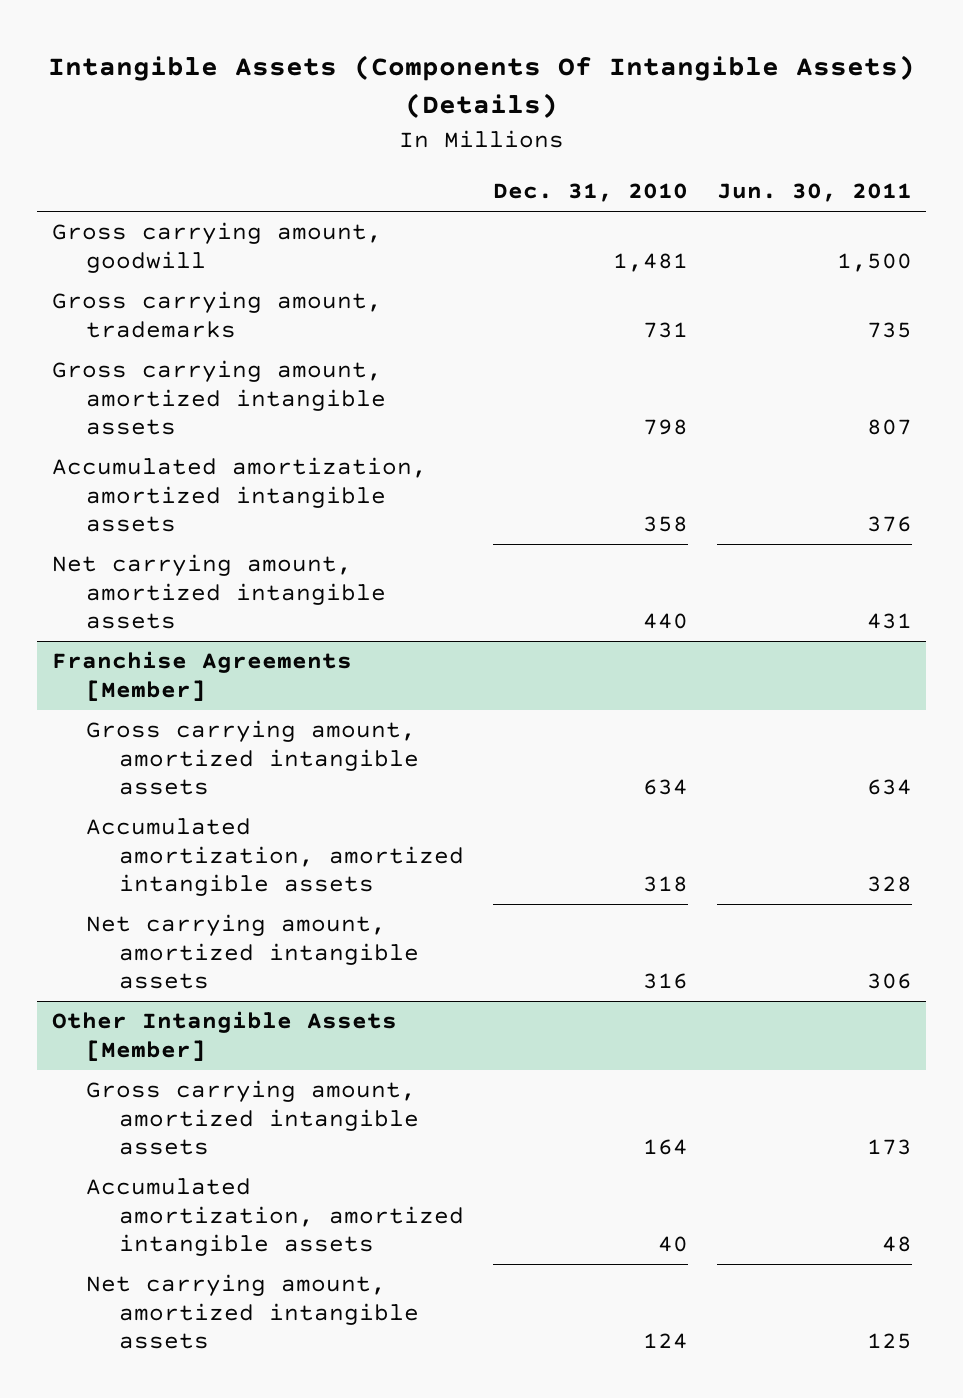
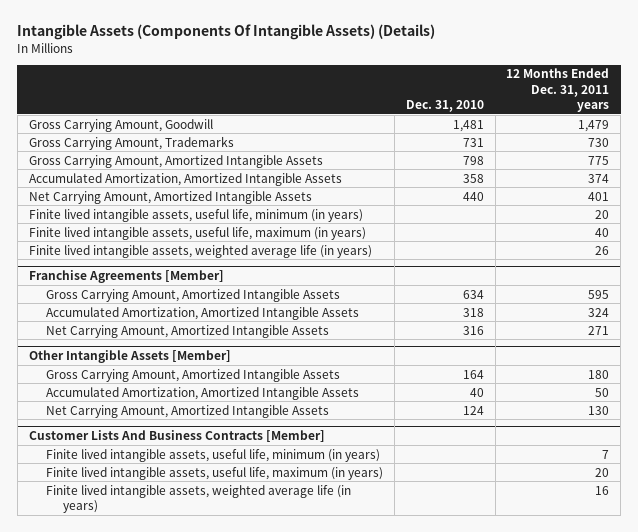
- | Dec. 31, 2010 | Jun. 30, 2011
+ | Dec. 31, 2010 | 12 Months Ended Dec. 31, 2011 years
- Gross carrying amount, goodwill | 1,481 | 1,500
- Gross carrying amount, trademarks | 731 | 735
- Gross carrying amount, amortized intangible assets | 798 | 807
- Accumulated amortization, amortized intangible assets | 358 | 376
- Net carrying amount, amortized intangible assets | 440 | 431
+ Gross Carrying Amount, Goodwill | 1,481 | 1,479
+ Gross Carrying Amount, Trademarks | 731 | 730
+ Gross Carrying Amount, Amortized Intangible Assets | 798 | 775
+ Accumulated Amortization, Amortized Intangible Assets | 358 | 374
+ Net Carrying Amount, Amortized Intangible Assets | 440 | 401
+ Finite lived intangible assets, useful life, minimum (in years) | | 20
+ Finite lived intangible assets, useful life, maximum (in years) | | 40
+ Finite lived intangible assets, weighted average life (in years) | | 26
@ Franchise Agreements [Member]
- Gross carrying amount, amortized intangible assets | 634 | 634
- Accumulated amortization, amortized intangible assets | 318 | 328
- Net carrying amount, amortized intangible assets | 316 | 306
+ Gross Carrying Amount, Amortized Intangible Assets | 634 | 595
+ Accumulated Amortization, Amortized Intangible Assets | 318 | 324
+ Net Carrying Amount, Amortized Intangible Assets | 316 | 271
@ Other Intangible Assets [Member]
- Gross carrying amount, amortized intangible assets | 164 | 173
- Accumulated amortization, amortized intangible assets | 40 | 48
- Net carrying amount, amortized intangible assets | 124 | 125
+ Gross Carrying Amount, Amortized Intangible Assets | 164 | 180
+ Accumulated Amortization, Amortized Intangible Assets | 40 | 50
+ Net Carrying Amount, Amortized Intangible Assets | 124 | 130
+ Customer Lists And Business Contracts [Member]
+ Finite lived intangible assets, useful life, minimum (in years) | | 7
+ Finite lived intangible assets, useful life, maximum (in years) | | 20
+ Finite lived intangible assets, weighted average life (in years) | | 16

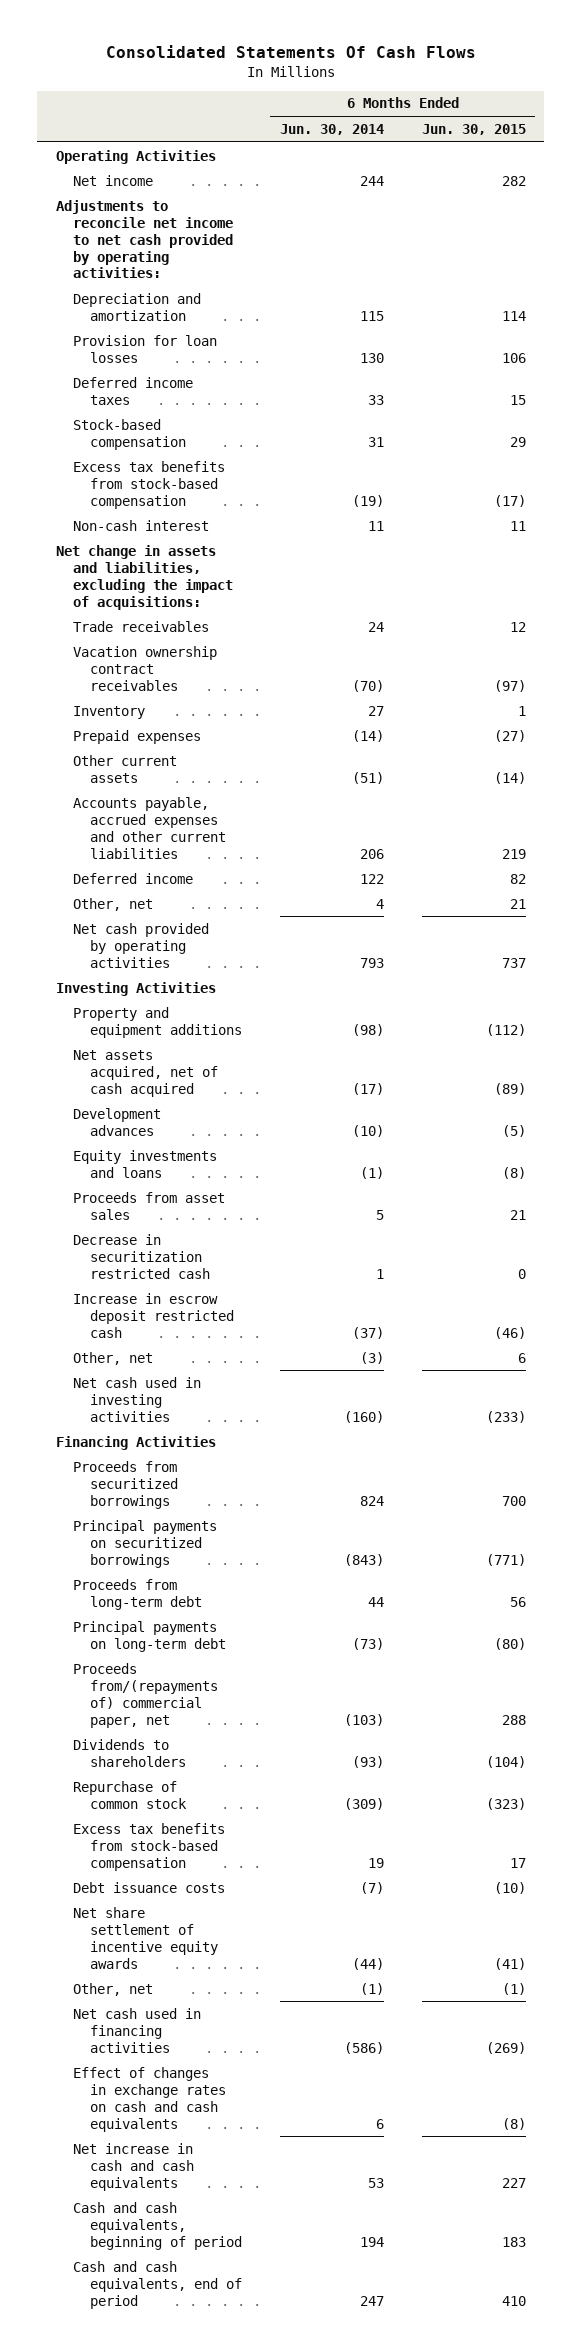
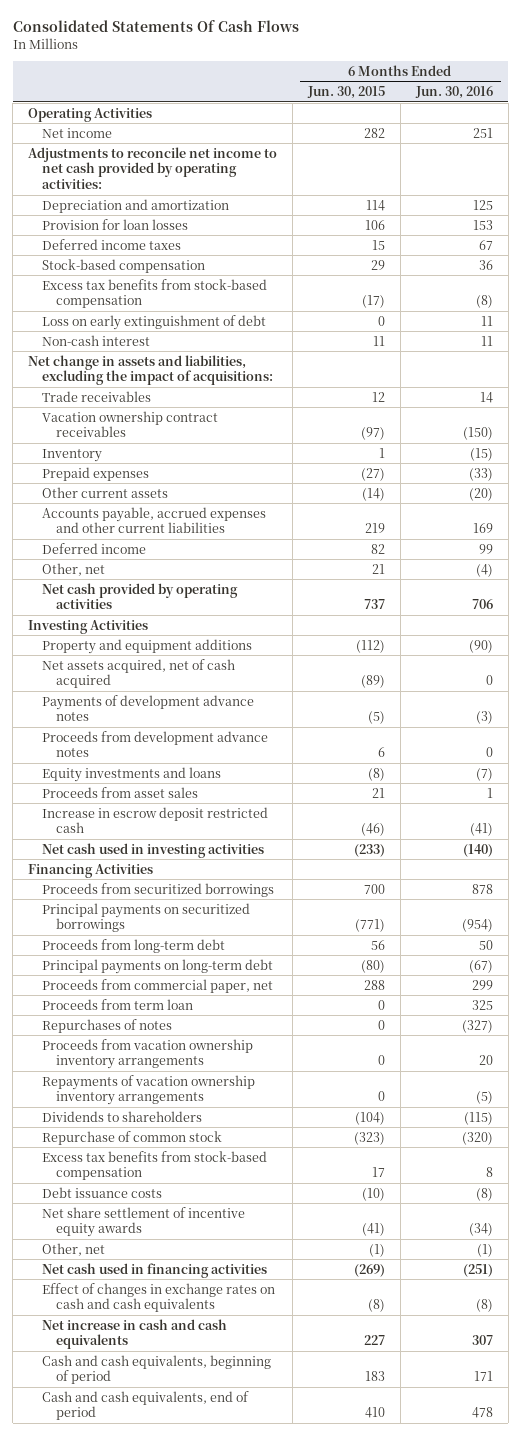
- | 6 Months Ended Jun. 30, 2014 | 6 Months Ended Jun. 30, 2015
+ | 6 Months Ended Jun. 30, 2015 | 6 Months Ended Jun. 30, 2016
+ Loss on early extinguishment of debt | 0 | 11
- Development advances | (10) | (5)
+ Payments of development advance notes | (5) | (3)
+ Proceeds from development advance notes | 6 | 0
- Decrease in securitization restricted cash | 1 | 0
- Other, net | (3) | 6
- Proceeds from/(repayments of) commercial paper, net | (103) | 288
+ Proceeds from commercial paper, net | 288 | 299
+ Proceeds from term loan | 0 | 325
+ Repurchases of notes | 0 | (327)
+ Proceeds from vacation ownership inventory arrangements | 0 | 20
+ Repayments of vacation ownership inventory arrangements | 0 | (5)

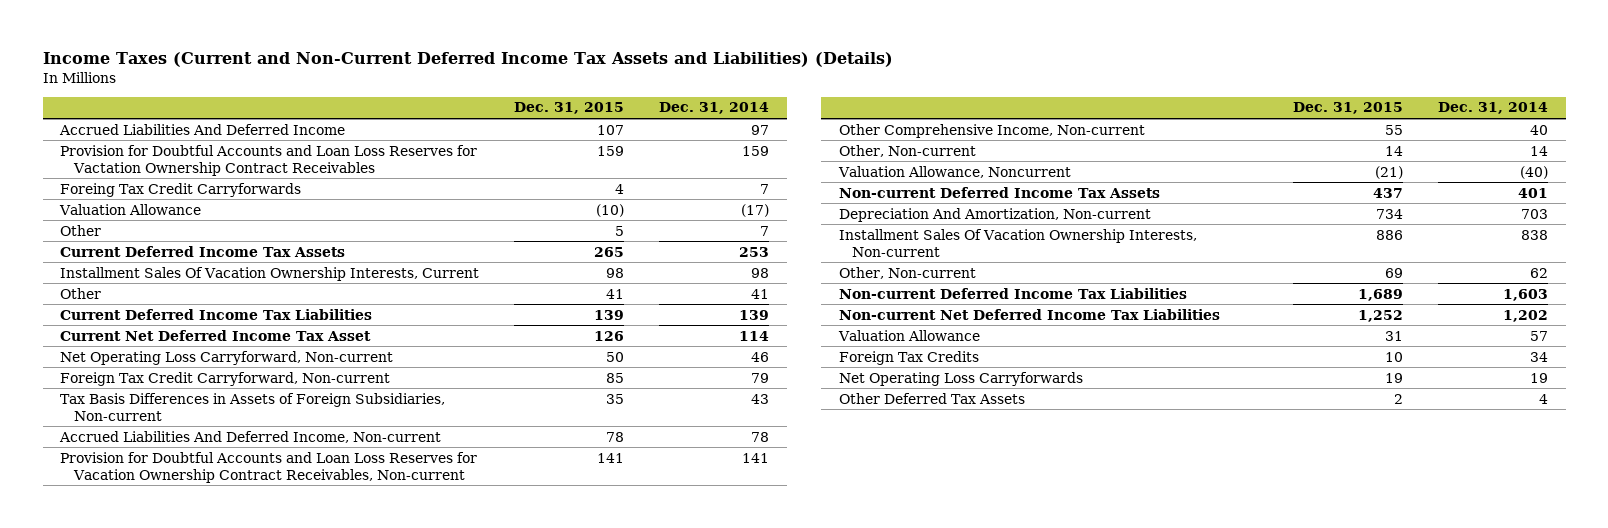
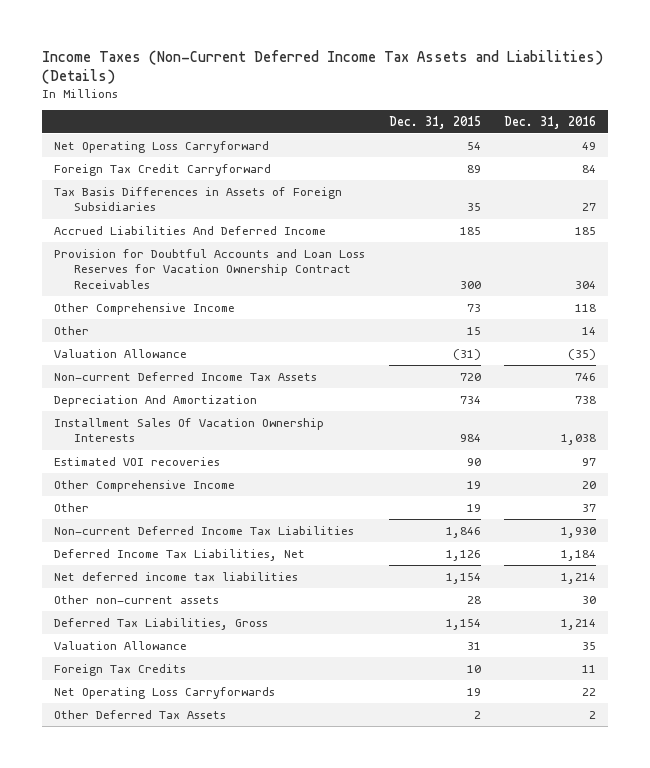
- Income Taxes (Current and Non-Current Deferred Income Tax Assets and Liabilities) (Details)
+ Income Taxes (Non-Current Deferred Income Tax Assets and Liabilities) (Details)
- | Dec. 31, 2015 | Dec. 31, 2014
+ | Dec. 31, 2015 | Dec. 31, 2016
- Accrued Liabilities And Deferred Income | 107 | 97
- Provision for Doubtful Accounts and Loan Loss Reserves for Vactation Ownership Contract Receivables | 159 | 159
- Foreing Tax Credit Carryforwards | 4 | 7
- Valuation Allowance | (10) | (17)
- Other | 5 | 7
- Current Deferred Income Tax Assets | 265 | 253
- Installment Sales Of Vacation Ownership Interests, Current | 98 | 98
- Other | 41 | 41
- Current Deferred Income Tax Liabilities | 139 | 139
- Current Net Deferred Income Tax Asset | 126 | 114
- Net Operating Loss Carryforward, Non-current | 50 | 46
- Foreign Tax Credit Carryforward, Non-current | 85 | 79
- Tax Basis Differences in Assets of Foreign Subsidiaries, Non-current | 35 | 43
- Accrued Liabilities And Deferred Income, Non-current | 78 | 78
- Provision for Doubtful Accounts and Loan Loss Reserves for Vacation Ownership Contract Receivables, Non-current | 141 | 141
- Other Comprehensive Income, Non-current | 55 | 40
- Other, Non-current | 14 | 14
- Valuation Allowance, Noncurrent | (21) | (40)
- Non-current Deferred Income Tax Assets | 437 | 401
- Depreciation And Amortization, Non-current | 734 | 703
- Installment Sales Of Vacation Ownership Interests, Non-current | 886 | 838
- Other, Non-current | 69 | 62
- Non-current Deferred Income Tax Liabilities | 1,689 | 1,603
- Non-current Net Deferred Income Tax Liabilities | 1,252 | 1,202
+ Net Operating Loss Carryforward | 54 | 49
+ Foreign Tax Credit Carryforward | 89 | 84
+ Tax Basis Differences in Assets of Foreign Subsidiaries | 35 | 27
+ Accrued Liabilities And Deferred Income | 185 | 185
+ Provision for Doubtful Accounts and Loan Loss Reserves for Vacation Ownership Contract Receivables | 300 | 304
+ Other Comprehensive Income | 73 | 118
+ Other | 15 | 14
+ Valuation Allowance | (31) | (35)
+ Non-current Deferred Income Tax Assets | 720 | 746
+ Depreciation And Amortization | 734 | 738
+ Installment Sales Of Vacation Ownership Interests | 984 | 1,038
+ Estimated VOI recoveries | 90 | 97
+ Other Comprehensive Income | 19 | 20
+ Other | 19 | 37
+ Non-current Deferred Income Tax Liabilities | 1,846 | 1,930
+ Deferred Income Tax Liabilities, Net | 1,126 | 1,184
+ Net deferred income tax liabilities | 1,154 | 1,214
+ Other non-current assets | 28 | 30
+ Deferred Tax Liabilities, Gross | 1,154 | 1,214

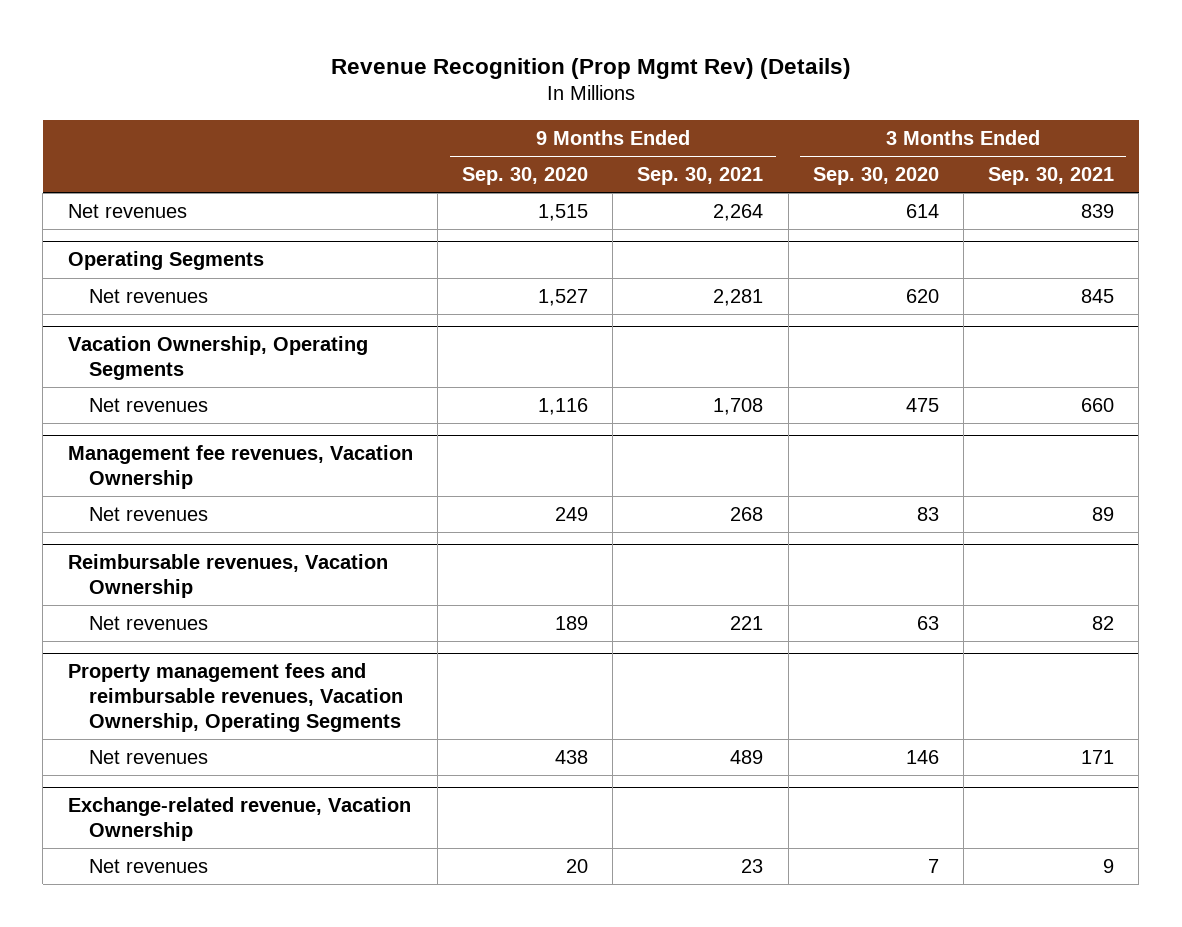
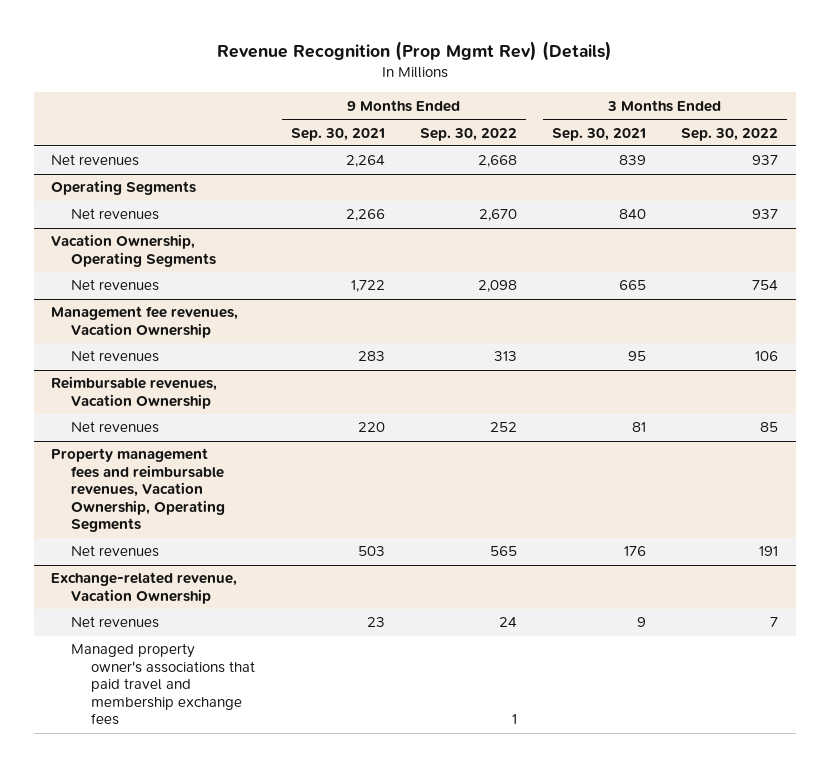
- | 9 Months Ended Sep. 30, 2020 | 9 Months Ended Sep. 30, 2021 | 3 Months Ended Sep. 30, 2020 | 3 Months Ended Sep. 30, 2021
+ | 9 Months Ended Sep. 30, 2021 | 9 Months Ended Sep. 30, 2022 | 3 Months Ended Sep. 30, 2021 | 3 Months Ended Sep. 30, 2022
@ Operating Segments
- Net revenues | 1,527 | 2,281 | 620 | 845
+ Net revenues | 2,266 | 2,670 | 840 | 937
@ Vacation Ownership, Operating Segments
- Net revenues | 1,116 | 1,708 | 475 | 660
+ Net revenues | 1,722 | 2,098 | 665 | 754
@ Management fee revenues, Vacation Ownership
- Net revenues | 249 | 268 | 83 | 89
+ Net revenues | 283 | 313 | 95 | 106
@ Reimbursable revenues, Vacation Ownership
- Net revenues | 189 | 221 | 63 | 82
+ Net revenues | 220 | 252 | 81 | 85
@ Property management fees and reimbursable revenues, Vacation Ownership, Operating Segments
- Net revenues | 438 | 489 | 146 | 171
+ Net revenues | 503 | 565 | 176 | 191
@ Exchange-related revenue, Vacation Ownership
+ Managed property owner's associations that paid travel and membership exchange fees | | 1 | |

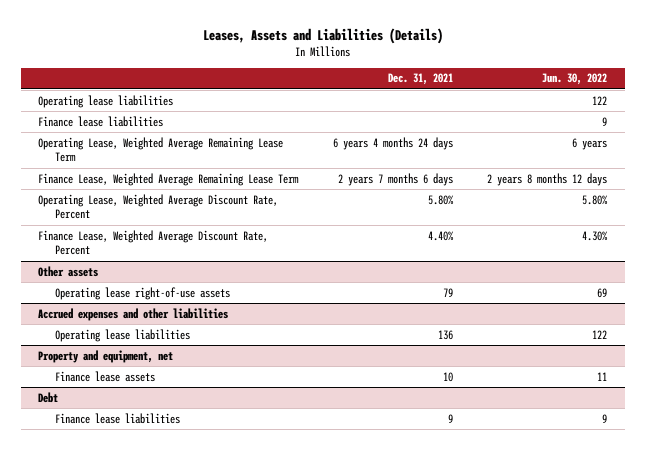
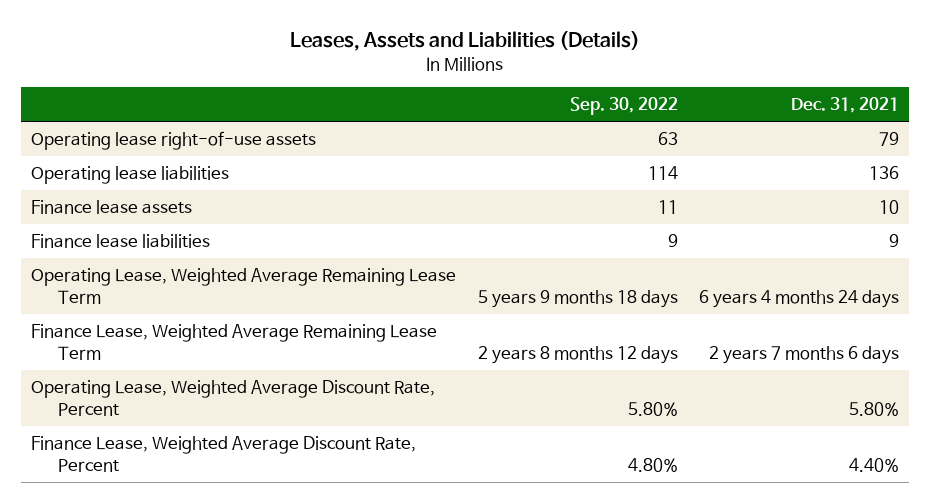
- | Dec. 31, 2021 | Jun. 30, 2022
+ | Sep. 30, 2022 | Dec. 31, 2021
- Operating lease liabilities | | 122
- Finance lease liabilities | | 9
- Other assets
- Accrued expenses and other liabilities
- Property and equipment, net
- Debt
moved down: Operating Lease, Weighted Average Remaining Lease Term | 5 years 9 months 18 days | 6 years 4 months 24 days
moved down: Finance Lease, Weighted Average Remaining Lease Term | 2 years 8 months 12 days | 2 years 7 months 6 days
moved down: Operating Lease, Weighted Average Discount Rate, Percent | 5.80% | 5.80%
moved down: Finance Lease, Weighted Average Discount Rate, Percent | 4.80% | 4.40%

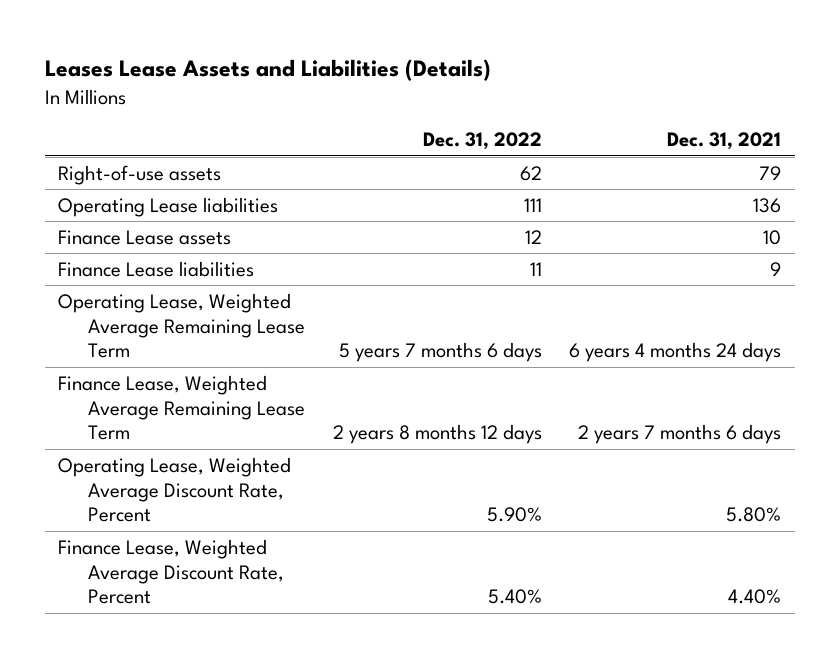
- Leases, Assets and Liabilities (Details)
+ Leases Lease Assets and Liabilities (Details)
- | Sep. 30, 2022 | Dec. 31, 2021
+ | Dec. 31, 2022 | Dec. 31, 2021
- Operating lease right-of-use assets | 63 | 79
- Operating lease liabilities | 114 | 136
- Finance lease assets | 11 | 10
- Finance lease liabilities | 9 | 9
+ Right-of-use assets | 62 | 79
+ Operating Lease liabilities | 111 | 136
+ Finance Lease assets | 12 | 10
+ Finance Lease liabilities | 11 | 9

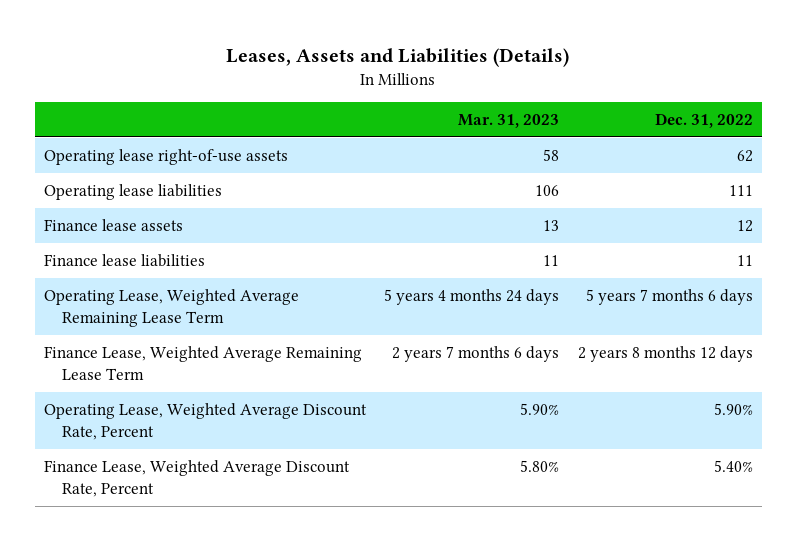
- Leases Lease Assets and Liabilities (Details)
+ Leases, Assets and Liabilities (Details)
- | Dec. 31, 2022 | Dec. 31, 2021
+ | Mar. 31, 2023 | Dec. 31, 2022
- Right-of-use assets | 62 | 79
- Operating Lease liabilities | 111 | 136
- Finance Lease assets | 12 | 10
- Finance Lease liabilities | 11 | 9
+ Operating lease right-of-use assets | 58 | 62
+ Operating lease liabilities | 106 | 111
+ Finance lease assets | 13 | 12
+ Finance lease liabilities | 11 | 11

